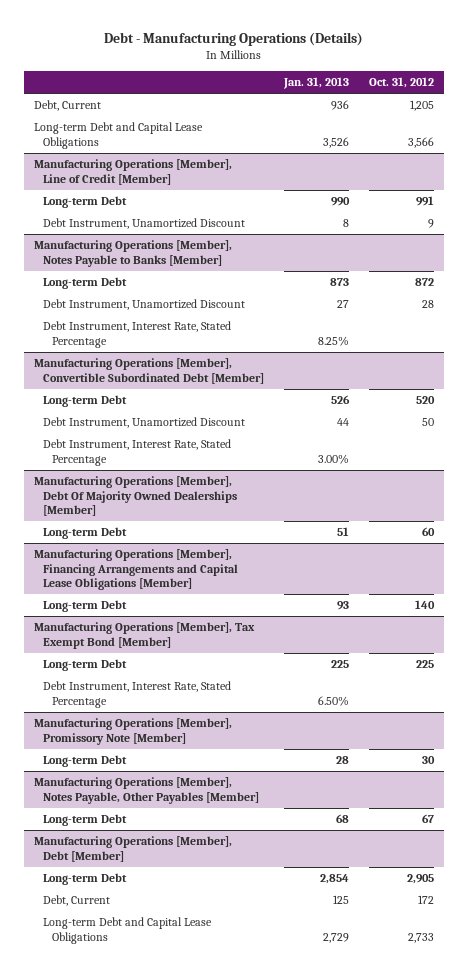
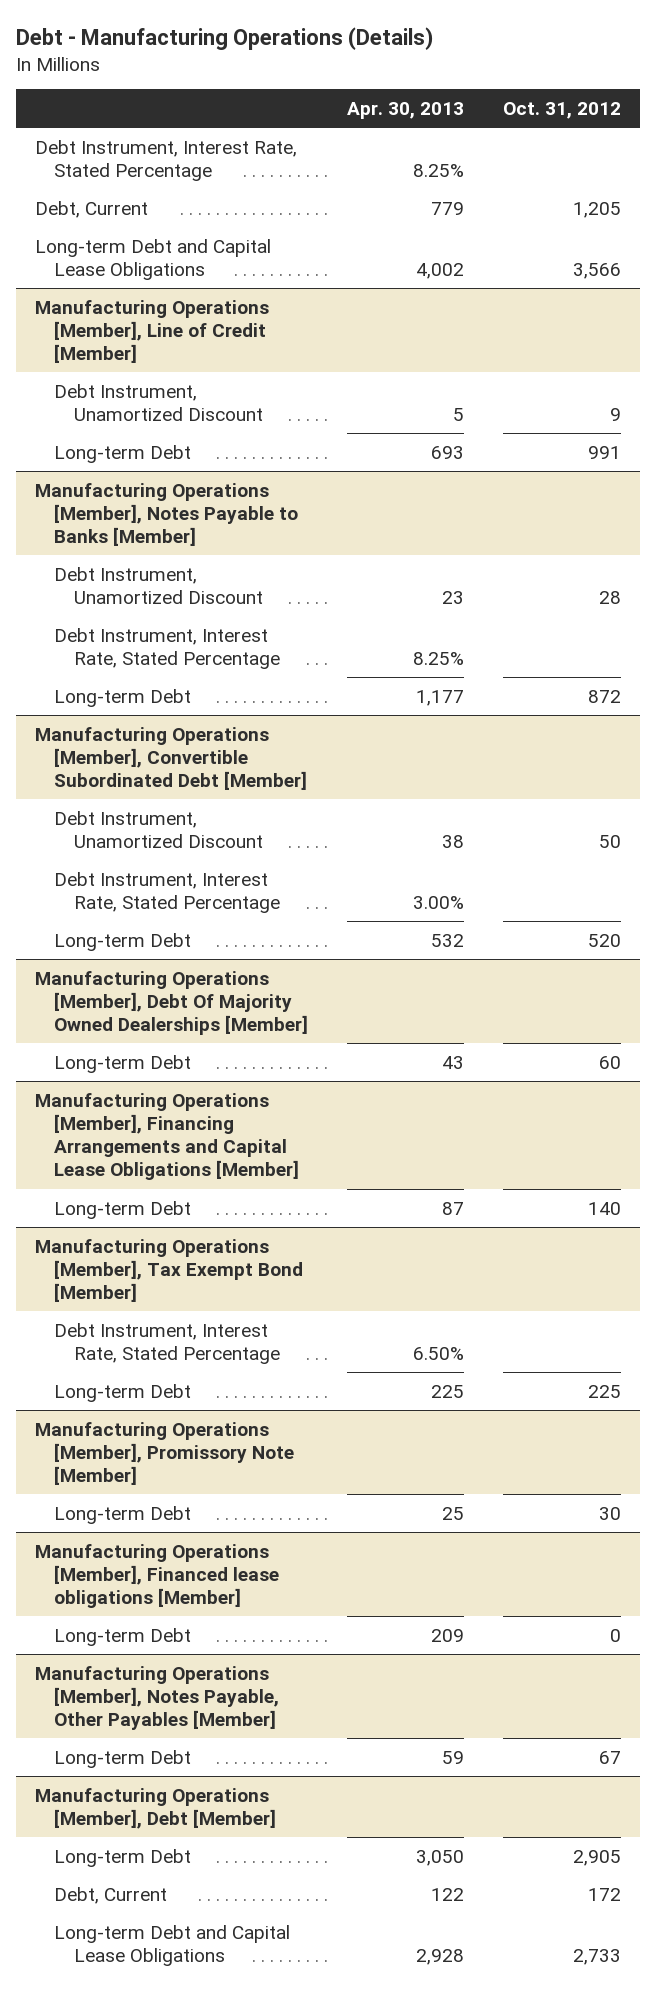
- | Jan. 31, 2013 | Oct. 31, 2012
+ | Apr. 30, 2013 | Oct. 31, 2012
+ Debt Instrument, Interest Rate, Stated Percentage | 8.25% |
@ Manufacturing Operations [Member], Line of Credit [Member]
moved down: Long-term Debt | 693 | 991
@ Manufacturing Operations [Member], Notes Payable to Banks [Member]
moved down: Long-term Debt | 1,177 | 872
@ Manufacturing Operations [Member], Convertible Subordinated Debt [Member]
moved down: Long-term Debt | 532 | 520
@ Manufacturing Operations [Member], Tax Exempt Bond [Member]
moved down: Long-term Debt | 225 | 225
+ Manufacturing Operations [Member], Financed lease obligations [Member]
+ Long-term Debt | 209 | 0

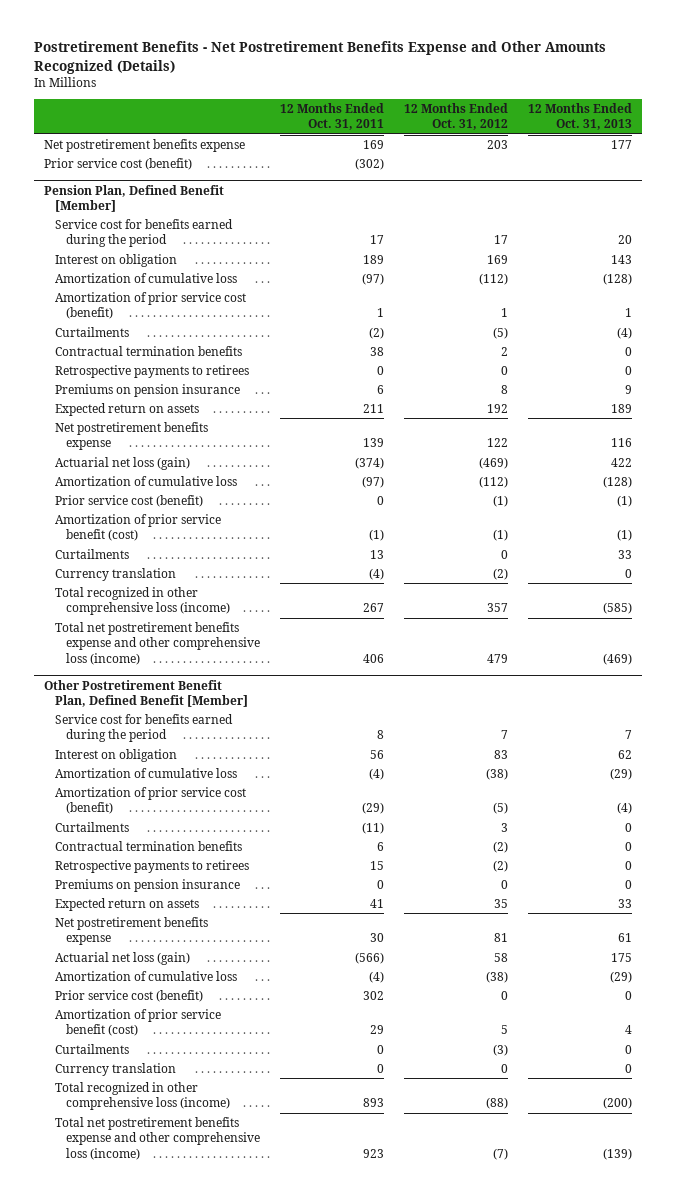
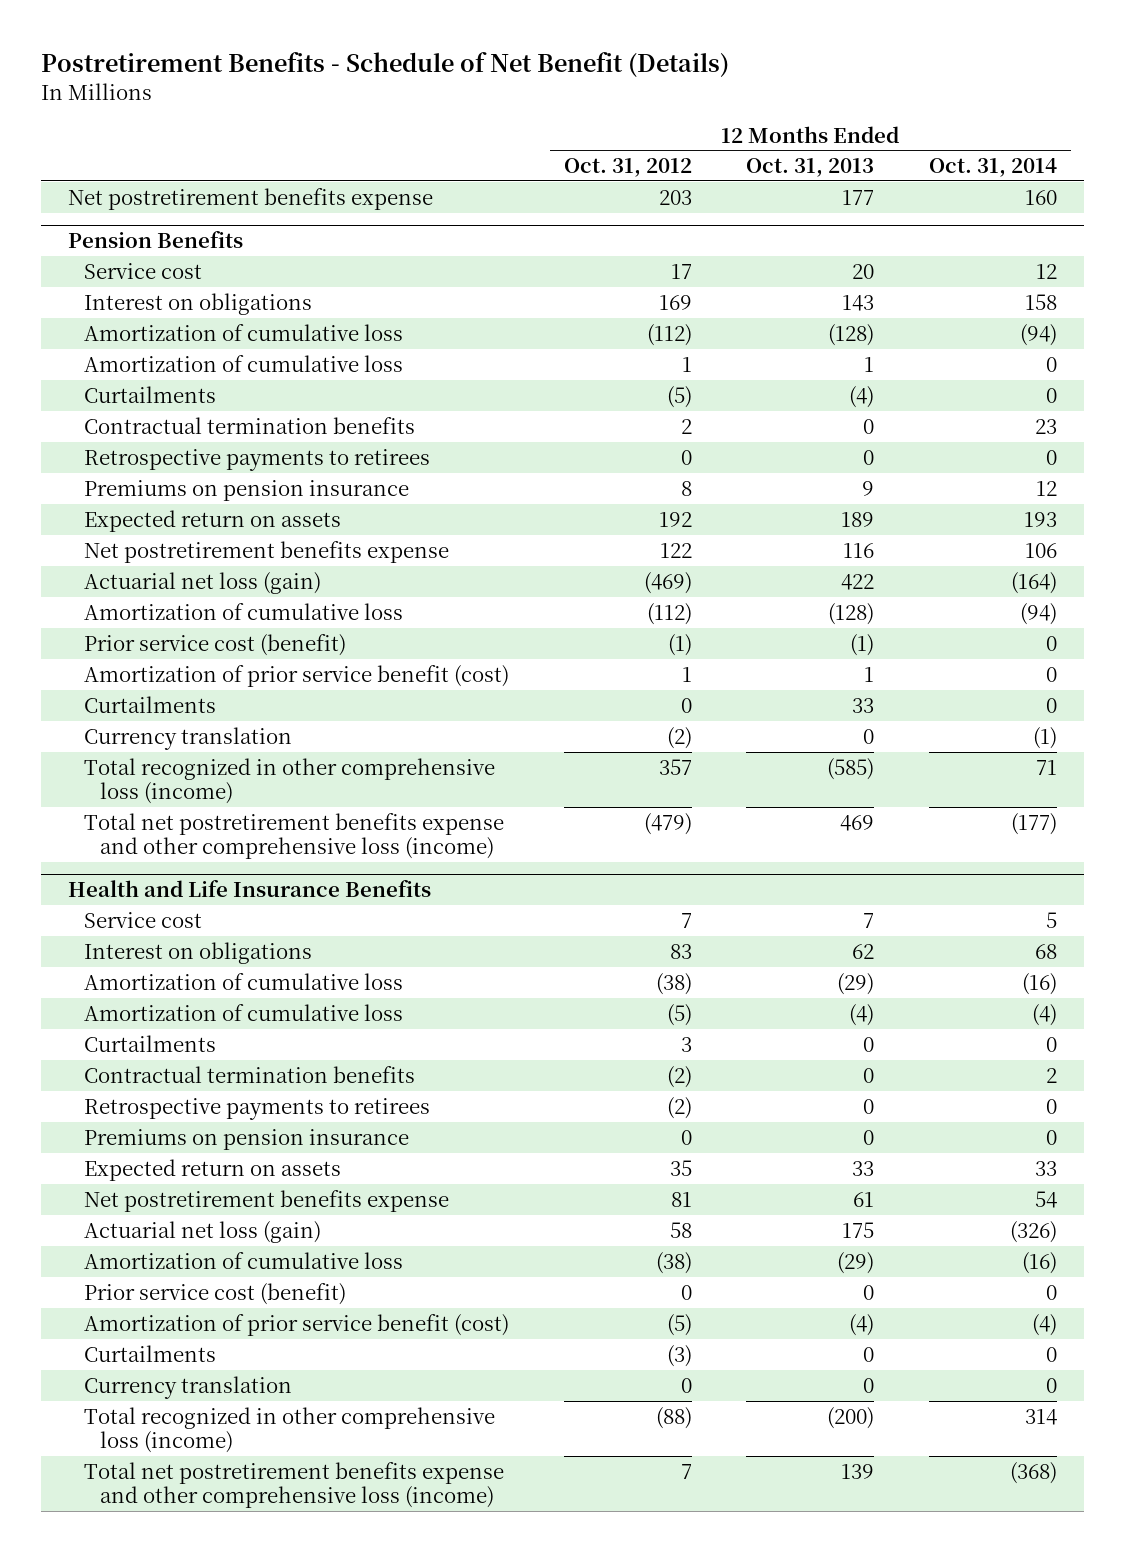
- Postretirement Benefits - Net Postretirement Benefits Expense and Other Amounts Recognized (Details)
+ Postretirement Benefits - Schedule of Net Benefit (Details)
- | 12 Months Ended Oct. 31, 2011 | 12 Months Ended Oct. 31, 2012 | 12 Months Ended Oct. 31, 2013
+ | 12 Months Ended Oct. 31, 2012 | 12 Months Ended Oct. 31, 2013 | 12 Months Ended Oct. 31, 2014
- Prior service cost (benefit) | (302) | |
- Pension Plan, Defined Benefit [Member]
- Service cost for benefits earned during the period | 17 | 17 | 20
- Interest on obligation | 189 | 169 | 143
+ Pension Benefits
+ Service cost | 17 | 20 | 12
+ Interest on obligations | 169 | 143 | 158
- Amortization of prior service cost (benefit) | 1 | 1 | 1
+ Amortization of cumulative loss | 1 | 1 | 0
- Amortization of prior service benefit (cost) | (1) | (1) | (1)
+ Amortization of prior service benefit (cost) | 1 | 1 | 0
- Total net postretirement benefits expense and other comprehensive loss (income) | 406 | 479 | (469)
- Other Postretirement Benefit Plan, Defined Benefit [Member]
- Service cost for benefits earned during the period | 8 | 7 | 7
- Interest on obligation | 56 | 83 | 62
+ Total net postretirement benefits expense and other comprehensive loss (income) | (479) | 469 | (177)
+ Health and Life Insurance Benefits
+ Service cost | 7 | 7 | 5
+ Interest on obligations | 83 | 62 | 68
- Amortization of prior service cost (benefit) | (29) | (5) | (4)
+ Amortization of cumulative loss | (5) | (4) | (4)
- Amortization of prior service benefit (cost) | 29 | 5 | 4
+ Amortization of prior service benefit (cost) | (5) | (4) | (4)
- Total net postretirement benefits expense and other comprehensive loss (income) | 923 | (7) | (139)
+ Total net postretirement benefits expense and other comprehensive loss (income) | 7 | 139 | (368)

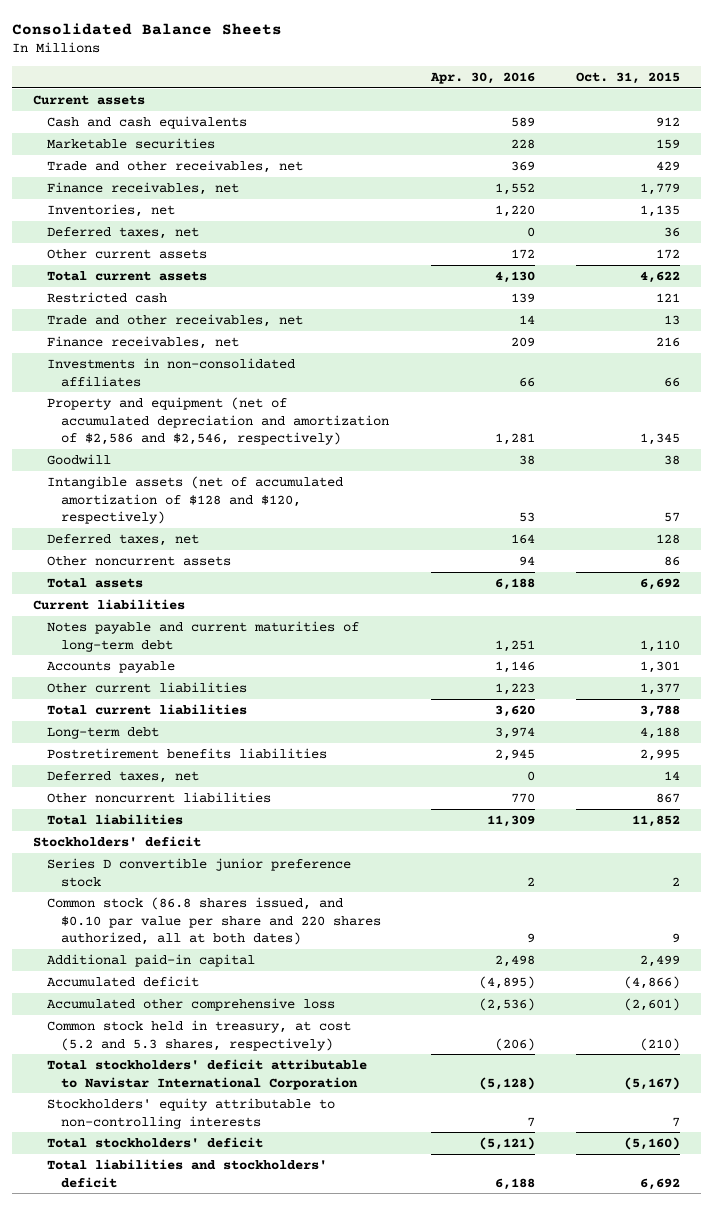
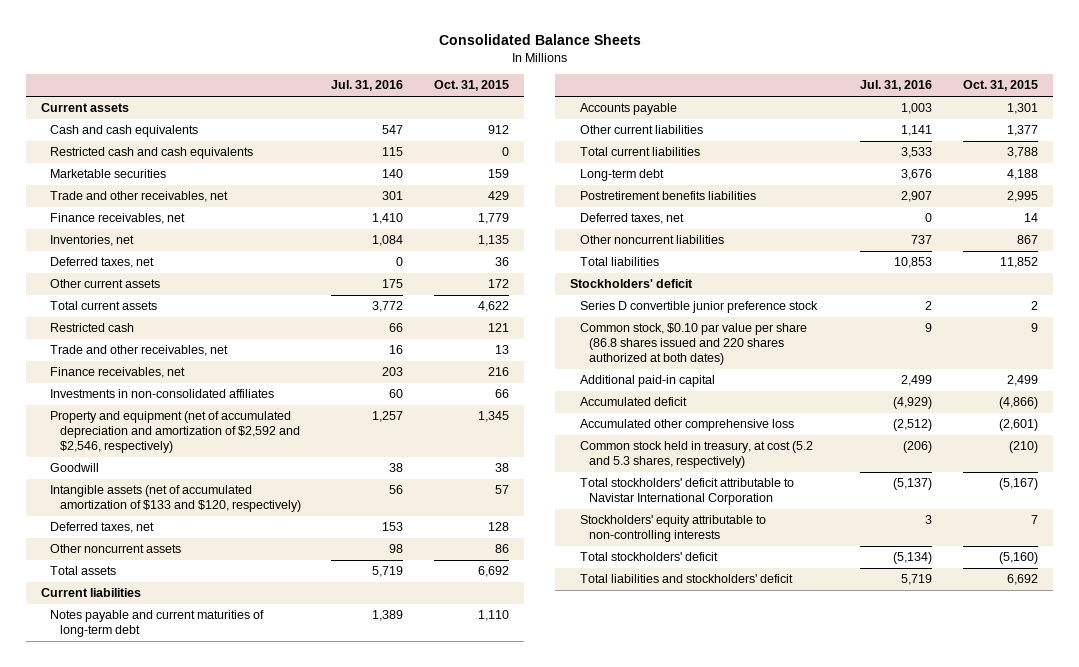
- | Apr. 30, 2016 | Oct. 31, 2015
+ | Jul. 31, 2016 | Oct. 31, 2015
+ Restricted cash and cash equivalents | 115 | 0
- Property and equipment (net of accumulated depreciation and amortization of $2,586 and $2,546, respectively) | 1,281 | 1,345
+ Property and equipment (net of accumulated depreciation and amortization of $2,592 and $2,546, respectively) | 1,257 | 1,345
- Intangible assets (net of accumulated amortization of $128 and $120, respectively) | 53 | 57
+ Intangible assets (net of accumulated amortization of $133 and $120, respectively) | 56 | 57
- Common stock (86.8 shares issued, and $0.10 par value per share and 220 shares authorized, all at both dates) | 9 | 9
+ Common stock, $0.10 par value per share (86.8 shares issued and 220 shares authorized at both dates) | 9 | 9

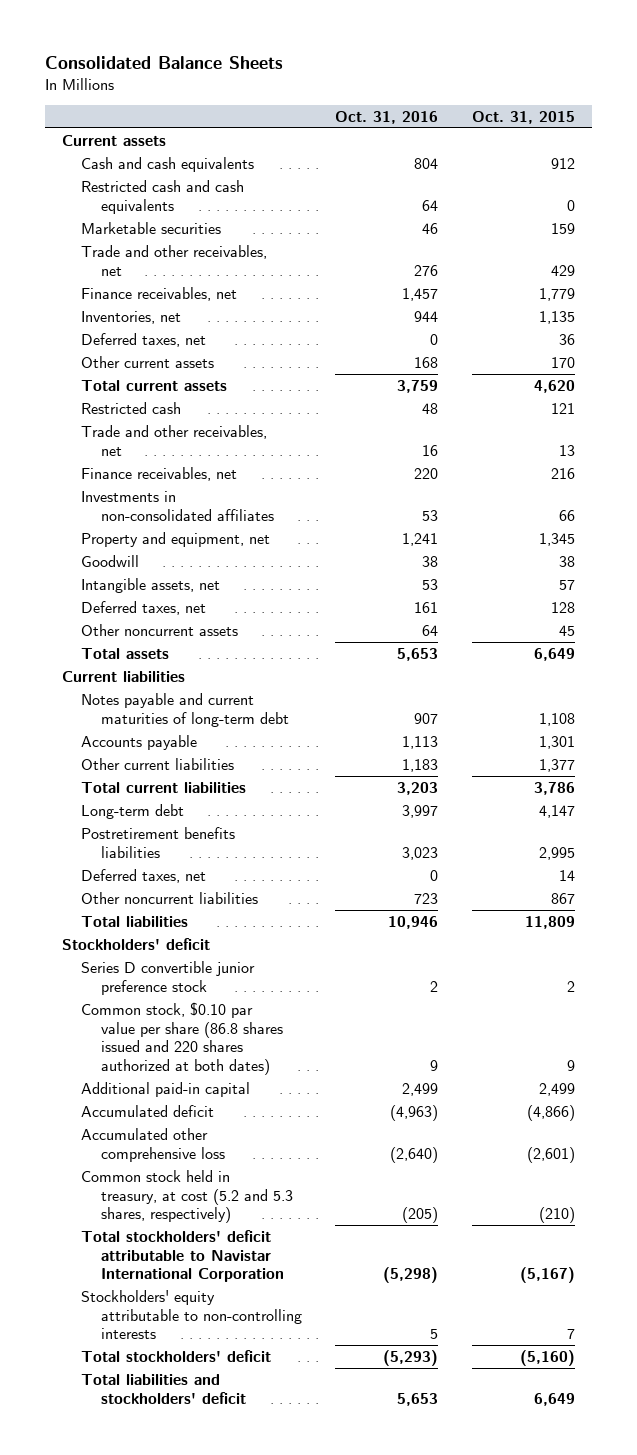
- | Jul. 31, 2016 | Oct. 31, 2015
+ | Oct. 31, 2016 | Oct. 31, 2015
- Other current assets | 175 | 172
- Total current assets | 3,772 | 4,622
+ Other current assets | 168 | 170
+ Total current assets | 3,759 | 4,620
- Property and equipment (net of accumulated depreciation and amortization of $2,592 and $2,546, respectively) | 1,257 | 1,345
+ Property and equipment, net | 1,241 | 1,345
- Intangible assets (net of accumulated amortization of $133 and $120, respectively) | 56 | 57
+ Intangible assets, net | 53 | 57
- Other noncurrent assets | 98 | 86
- Total assets | 5,719 | 6,692
+ Other noncurrent assets | 64 | 45
+ Total assets | 5,653 | 6,649
- Notes payable and current maturities of long-term debt | 1,389 | 1,110
+ Notes payable and current maturities of long-term debt | 907 | 1,108
- Total current liabilities | 3,533 | 3,788
- Long-term debt | 3,676 | 4,188
+ Total current liabilities | 3,203 | 3,786
+ Long-term debt | 3,997 | 4,147
- Total liabilities | 10,853 | 11,852
+ Total liabilities | 10,946 | 11,809
- Total liabilities and stockholders' deficit | 5,719 | 6,692
+ Total liabilities and stockholders' deficit | 5,653 | 6,649

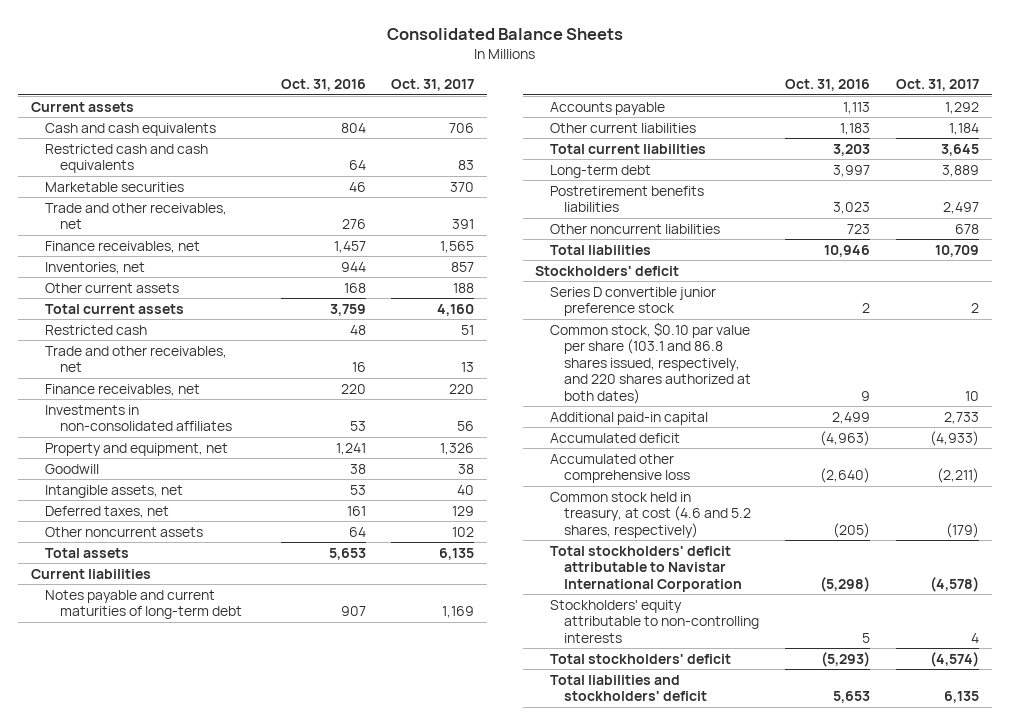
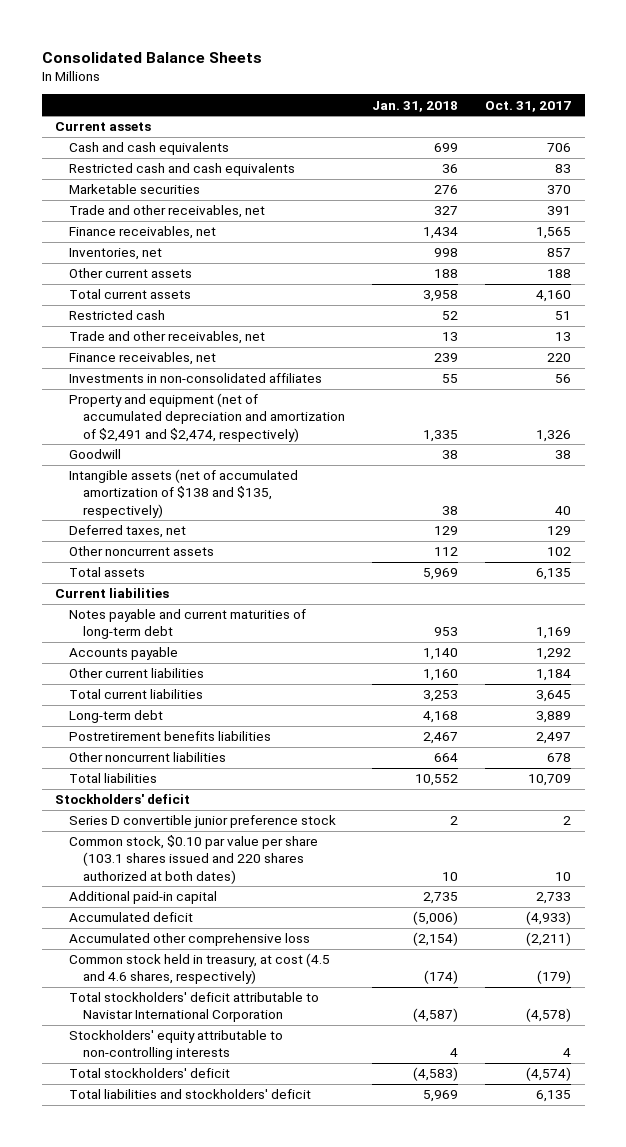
- | Oct. 31, 2016 | Oct. 31, 2017
+ | Jan. 31, 2018 | Oct. 31, 2017
- Property and equipment, net | 1,241 | 1,326
+ Property and equipment (net of accumulated depreciation and amortization of $2,491 and $2,474, respectively) | 1,335 | 1,326
- Intangible assets, net | 53 | 40
+ Intangible assets (net of accumulated amortization of $138 and $135, respectively) | 38 | 40
- Common stock, $0.10 par value per share (103.1 and 86.8 shares issued, respectively, and 220 shares authorized at both dates) | 9 | 10
+ Common stock, $0.10 par value per share (103.1 shares issued and 220 shares authorized at both dates) | 10 | 10
- Common stock held in treasury, at cost (4.6 and 5.2 shares, respectively) | (205) | (179)
+ Common stock held in treasury, at cost (4.5 and 4.6 shares, respectively) | (174) | (179)

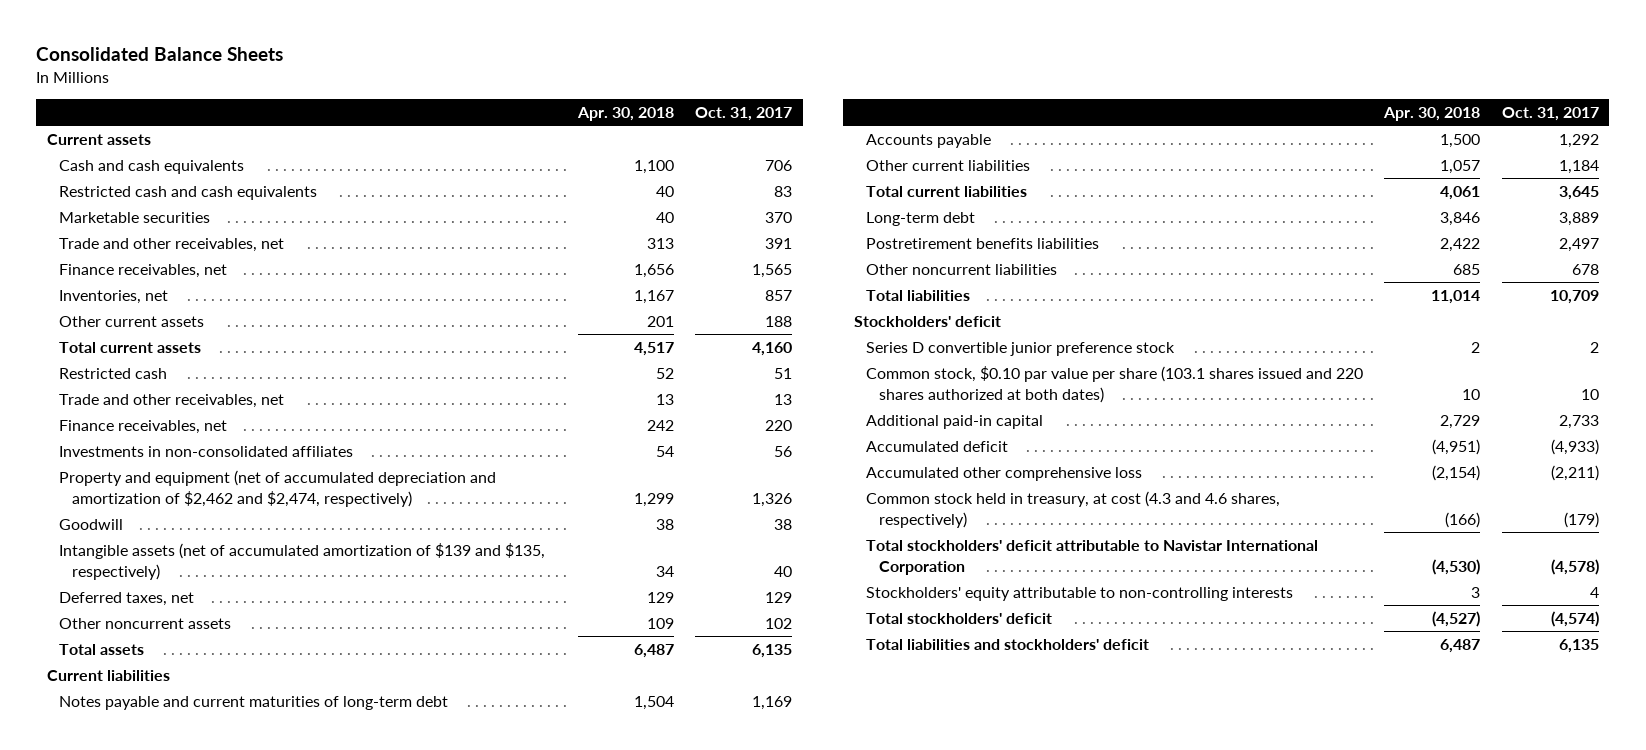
- | Jan. 31, 2018 | Oct. 31, 2017
+ | Apr. 30, 2018 | Oct. 31, 2017
- Property and equipment (net of accumulated depreciation and amortization of $2,491 and $2,474, respectively) | 1,335 | 1,326
+ Property and equipment (net of accumulated depreciation and amortization of $2,462 and $2,474, respectively) | 1,299 | 1,326
- Intangible assets (net of accumulated amortization of $138 and $135, respectively) | 38 | 40
+ Intangible assets (net of accumulated amortization of $139 and $135, respectively) | 34 | 40
- Common stock held in treasury, at cost (4.5 and 4.6 shares, respectively) | (174) | (179)
+ Common stock held in treasury, at cost (4.3 and 4.6 shares, respectively) | (166) | (179)

